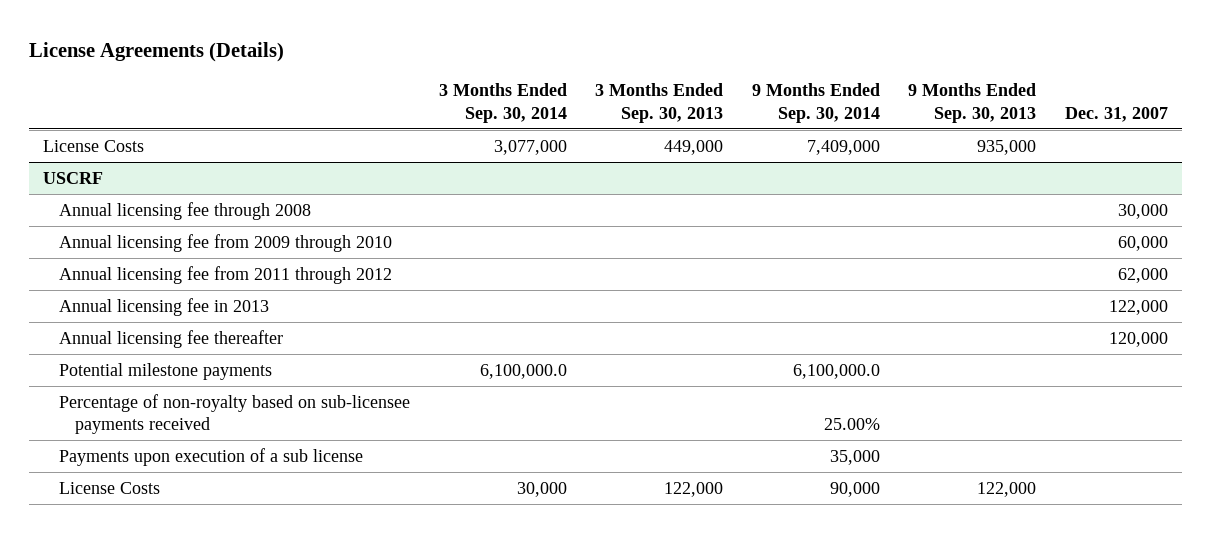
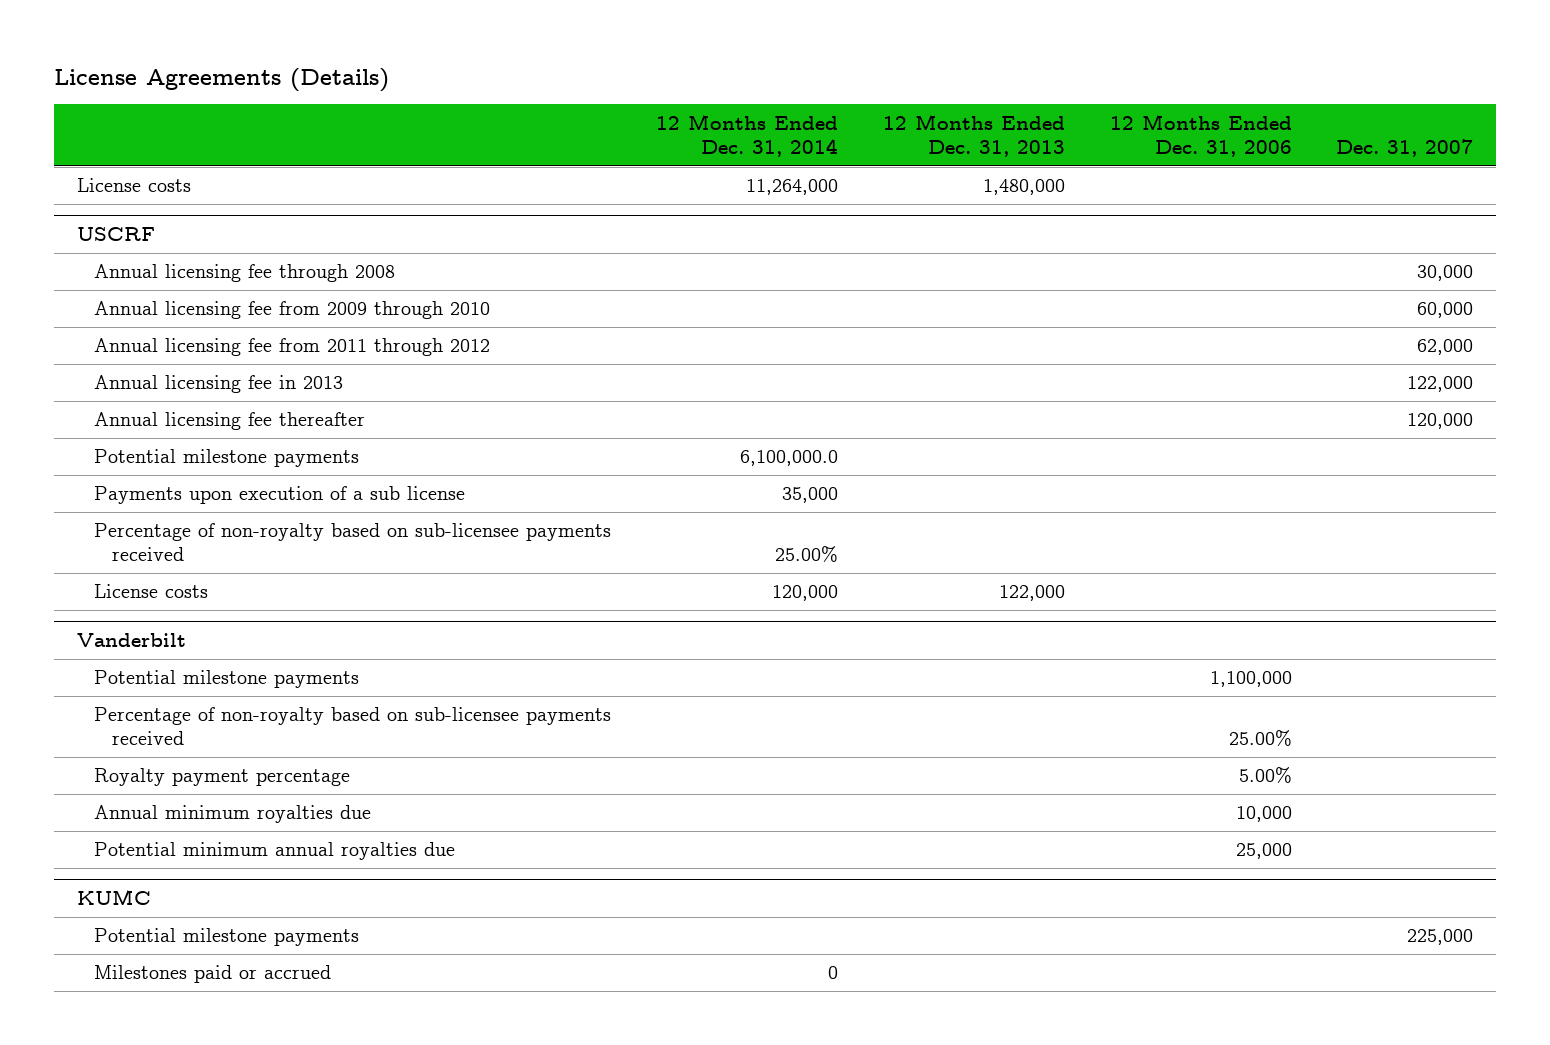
- | 3 Months Ended Sep. 30, 2014 | 3 Months Ended Sep. 30, 2013 | 9 Months Ended Sep. 30, 2014 | 9 Months Ended Sep. 30, 2013 | Dec. 31, 2007
+ | 12 Months Ended Dec. 31, 2014 | 12 Months Ended Dec. 31, 2013 | 12 Months Ended Dec. 31, 2006 | Dec. 31, 2007
- License Costs | 3,077,000 | 449,000 | 7,409,000 | 935,000 |
+ License costs | 11,264,000 | 1,480,000 | |
@ USCRF
- License Costs | 30,000 | 122,000 | 90,000 | 122,000 |
moved down: Percentage of non-royalty based on sub-licensee payments received | 25.00% | | |
+ License costs | 120,000 | 122,000 | |
+ Vanderbilt
+ Potential milestone payments | | | 1,100,000 |
+ Percentage of non-royalty based on sub-licensee payments received | | | 25.00% |
+ Royalty payment percentage | | | 5.00% |
+ Annual minimum royalties due | | | 10,000 |
+ Potential minimum annual royalties due | | | 25,000 |
+ KUMC
+ Potential milestone payments | | | | 225,000
+ Milestones paid or accrued | 0 | | |

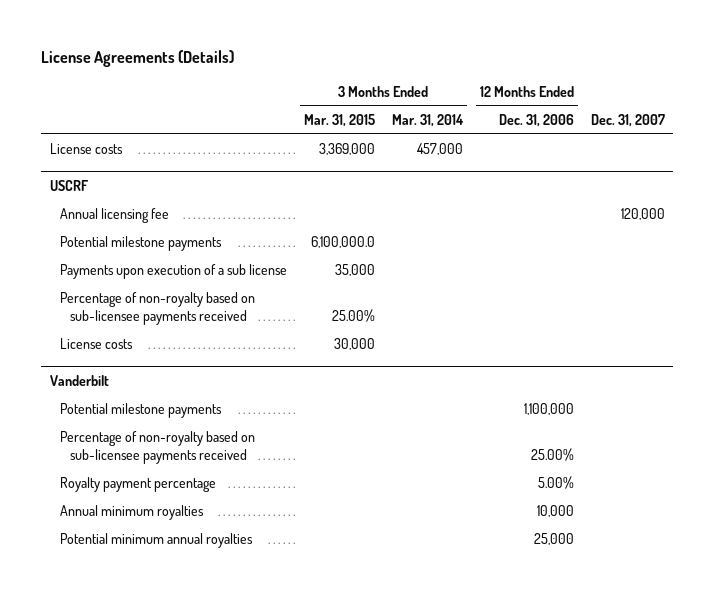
- | 12 Months Ended Dec. 31, 2014 | 12 Months Ended Dec. 31, 2013 | 12 Months Ended Dec. 31, 2006 | Dec. 31, 2007
+ | 3 Months Ended Mar. 31, 2015 | 3 Months Ended Mar. 31, 2014 | 12 Months Ended Dec. 31, 2006 | Dec. 31, 2007
@ USCRF
- Annual licensing fee through 2008 | | | | 30,000
- Annual licensing fee from 2009 through 2010 | | | | 60,000
- Annual licensing fee from 2011 through 2012 | | | | 62,000
- Annual licensing fee in 2013 | | | | 122,000
- Annual licensing fee thereafter | | | | 120,000
+ Annual licensing fee | | | | 120,000
@ Vanderbilt
- Annual minimum royalties due | | | 10,000 |
- Potential minimum annual royalties due | | | 25,000 |
- KUMC
- Potential milestone payments | | | | 225,000
- Milestones paid or accrued | 0 | | |
@ Vanderbilt
+ Annual minimum royalties | | | 10,000 |
+ Potential minimum annual royalties | | | 25,000 |

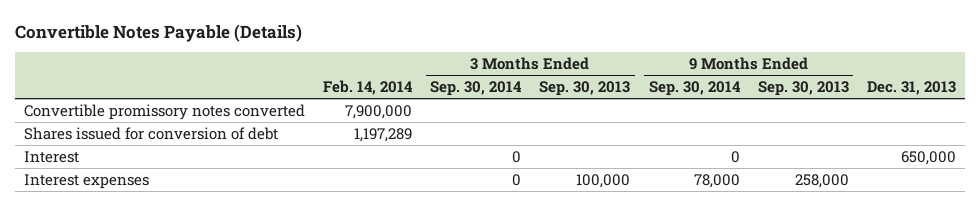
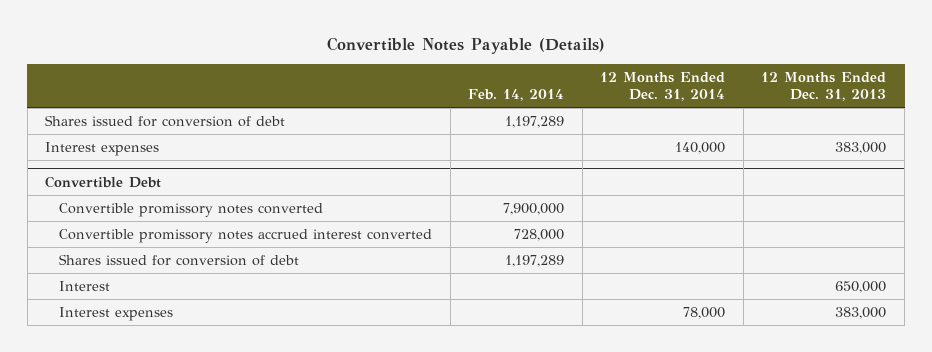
- | Feb. 14, 2014 | 3 Months Ended Sep. 30, 2014 | 3 Months Ended Sep. 30, 2013 | 9 Months Ended Sep. 30, 2014 | 9 Months Ended Sep. 30, 2013 | Dec. 31, 2013
+ | Feb. 14, 2014 | 12 Months Ended Dec. 31, 2014 | 12 Months Ended Dec. 31, 2013
- Convertible promissory notes converted | 7,900,000 | | | | |
- Interest | | 0 | | 0 | | 650,000
+ Convertible Debt
+ Convertible promissory notes converted | 7,900,000 | |
+ Convertible promissory notes accrued interest converted | 728,000 | |
+ Shares issued for conversion of debt | 1,197,289 | |
+ Interest | | | 650,000
+ Interest expenses | | 78,000 | 383,000

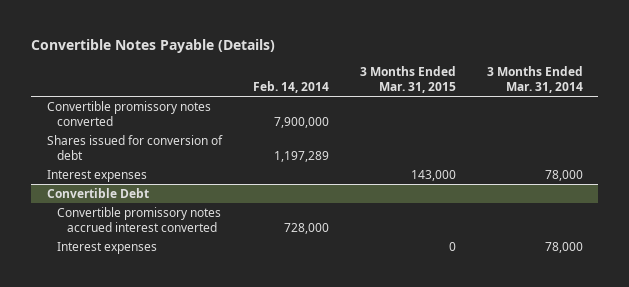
- | Feb. 14, 2014 | 12 Months Ended Dec. 31, 2014 | 12 Months Ended Dec. 31, 2013
+ | Feb. 14, 2014 | 3 Months Ended Mar. 31, 2015 | 3 Months Ended Mar. 31, 2014
+ Convertible promissory notes converted | 7,900,000 | |
@ Convertible Debt
- Convertible promissory notes converted | 7,900,000 | |
- Shares issued for conversion of debt | 1,197,289 | |
- Interest | | | 650,000

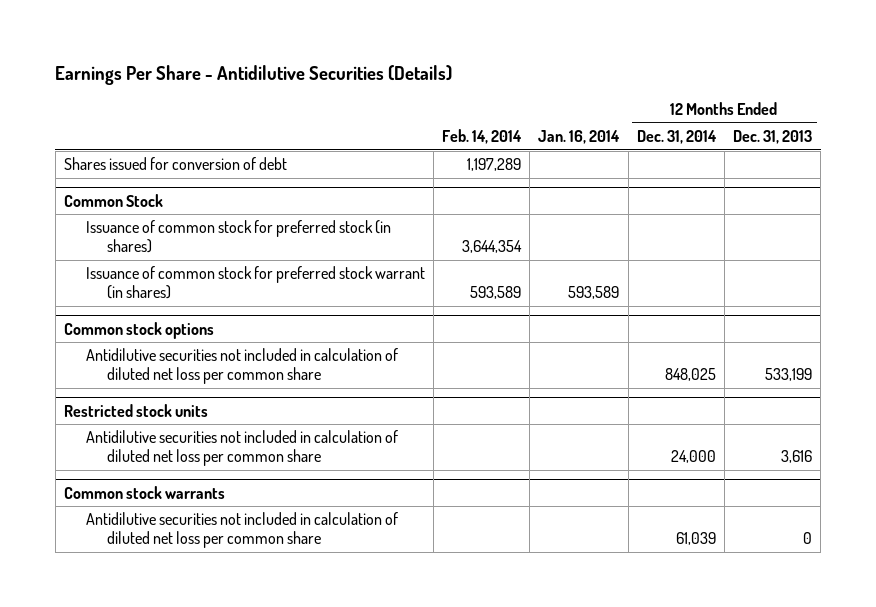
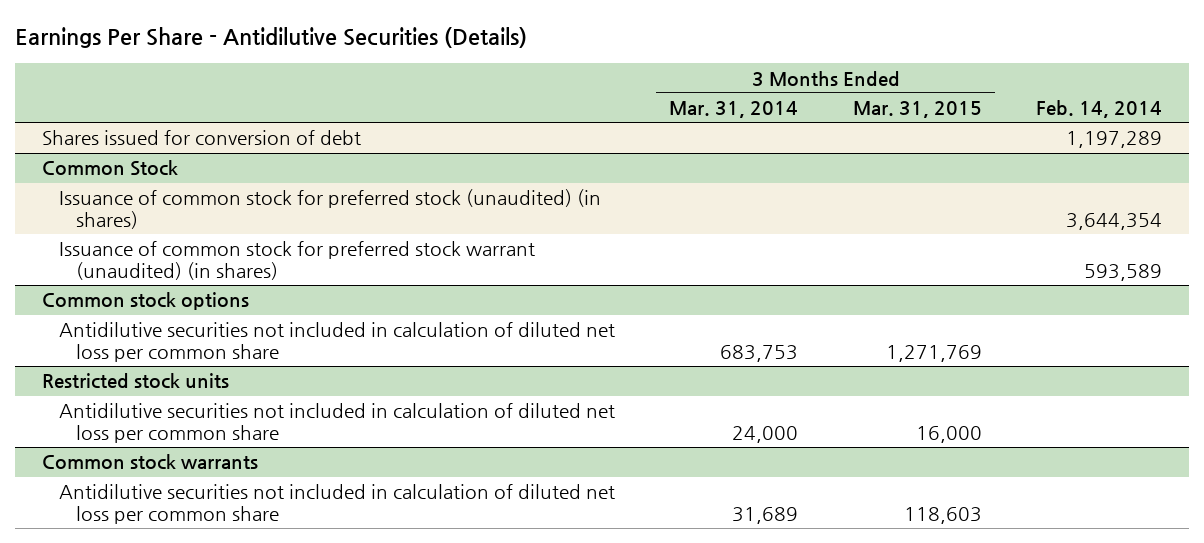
- | Feb. 14, 2014 | Jan. 16, 2014 | 12 Months Ended Dec. 31, 2014 | 12 Months Ended Dec. 31, 2013
+ | 3 Months Ended Mar. 31, 2014 | 3 Months Ended Mar. 31, 2015 | Feb. 14, 2014
@ Common Stock
- Issuance of common stock for preferred stock (in shares) | 3,644,354 | | |
- Issuance of common stock for preferred stock warrant (in shares) | 593,589 | 593,589 | |
+ Issuance of common stock for preferred stock (unaudited) (in shares) | | | 3,644,354
+ Issuance of common stock for preferred stock warrant (unaudited) (in shares) | | | 593,589

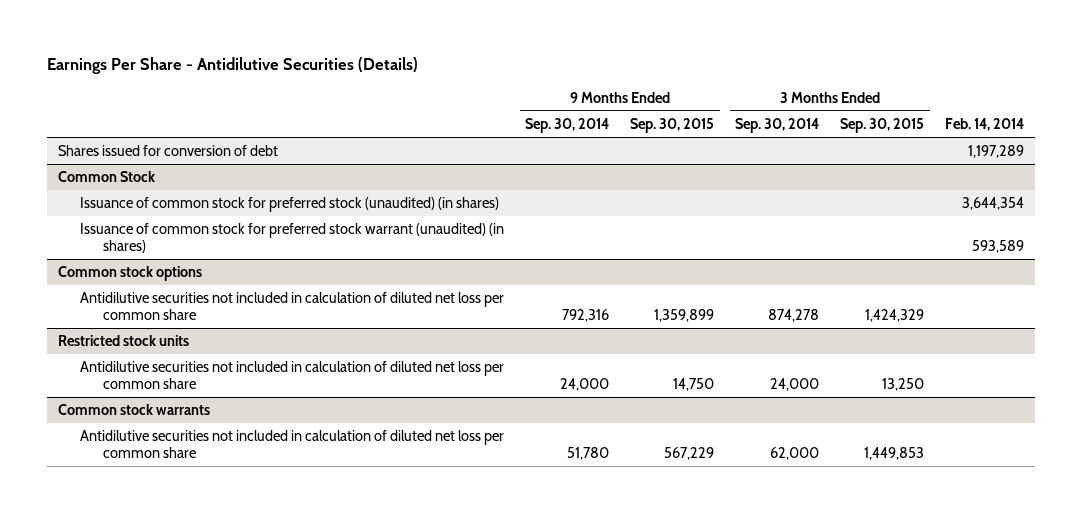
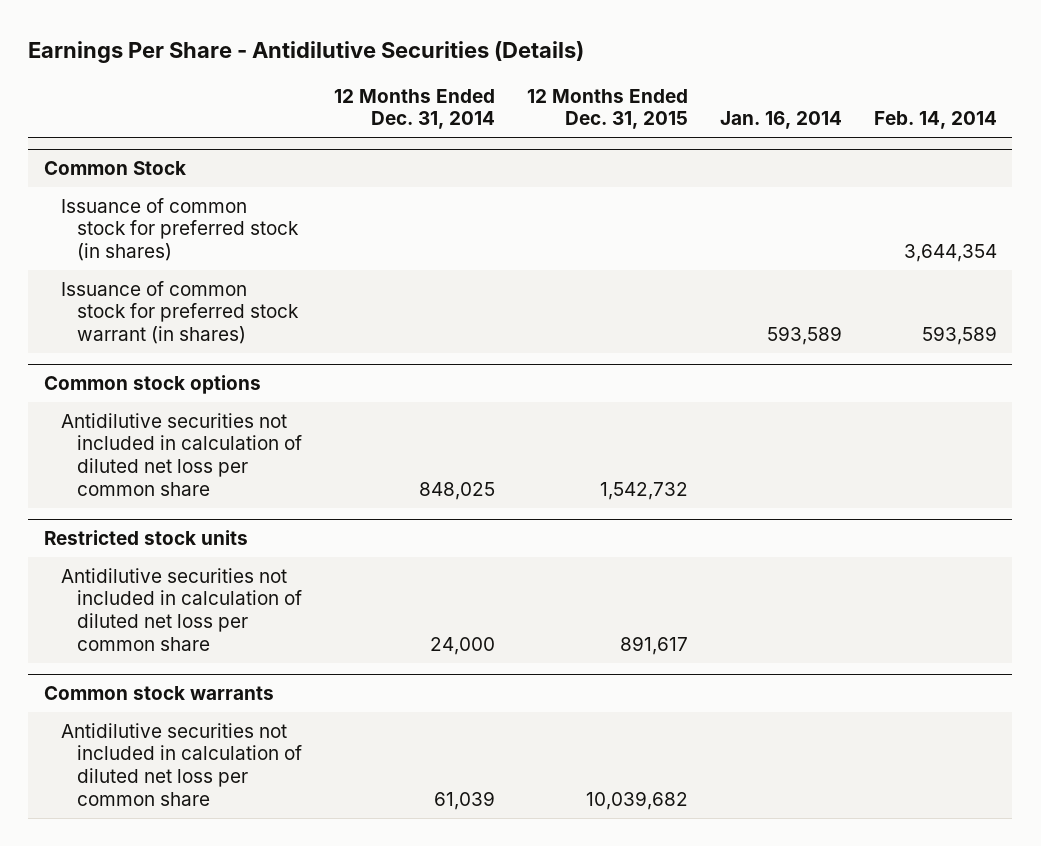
- | 9 Months Ended Sep. 30, 2014 | 9 Months Ended Sep. 30, 2015 | 3 Months Ended Sep. 30, 2014 | 3 Months Ended Sep. 30, 2015 | Feb. 14, 2014
+ | 12 Months Ended Dec. 31, 2014 | 12 Months Ended Dec. 31, 2015 | Jan. 16, 2014 | Feb. 14, 2014
- Shares issued for conversion of debt | | | | | 1,197,289
@ Common Stock
- Issuance of common stock for preferred stock (unaudited) (in shares) | | | | | 3,644,354
- Issuance of common stock for preferred stock warrant (unaudited) (in shares) | | | | | 593,589
+ Issuance of common stock for preferred stock (in shares) | | | | 3,644,354
+ Issuance of common stock for preferred stock warrant (in shares) | | | 593,589 | 593,589

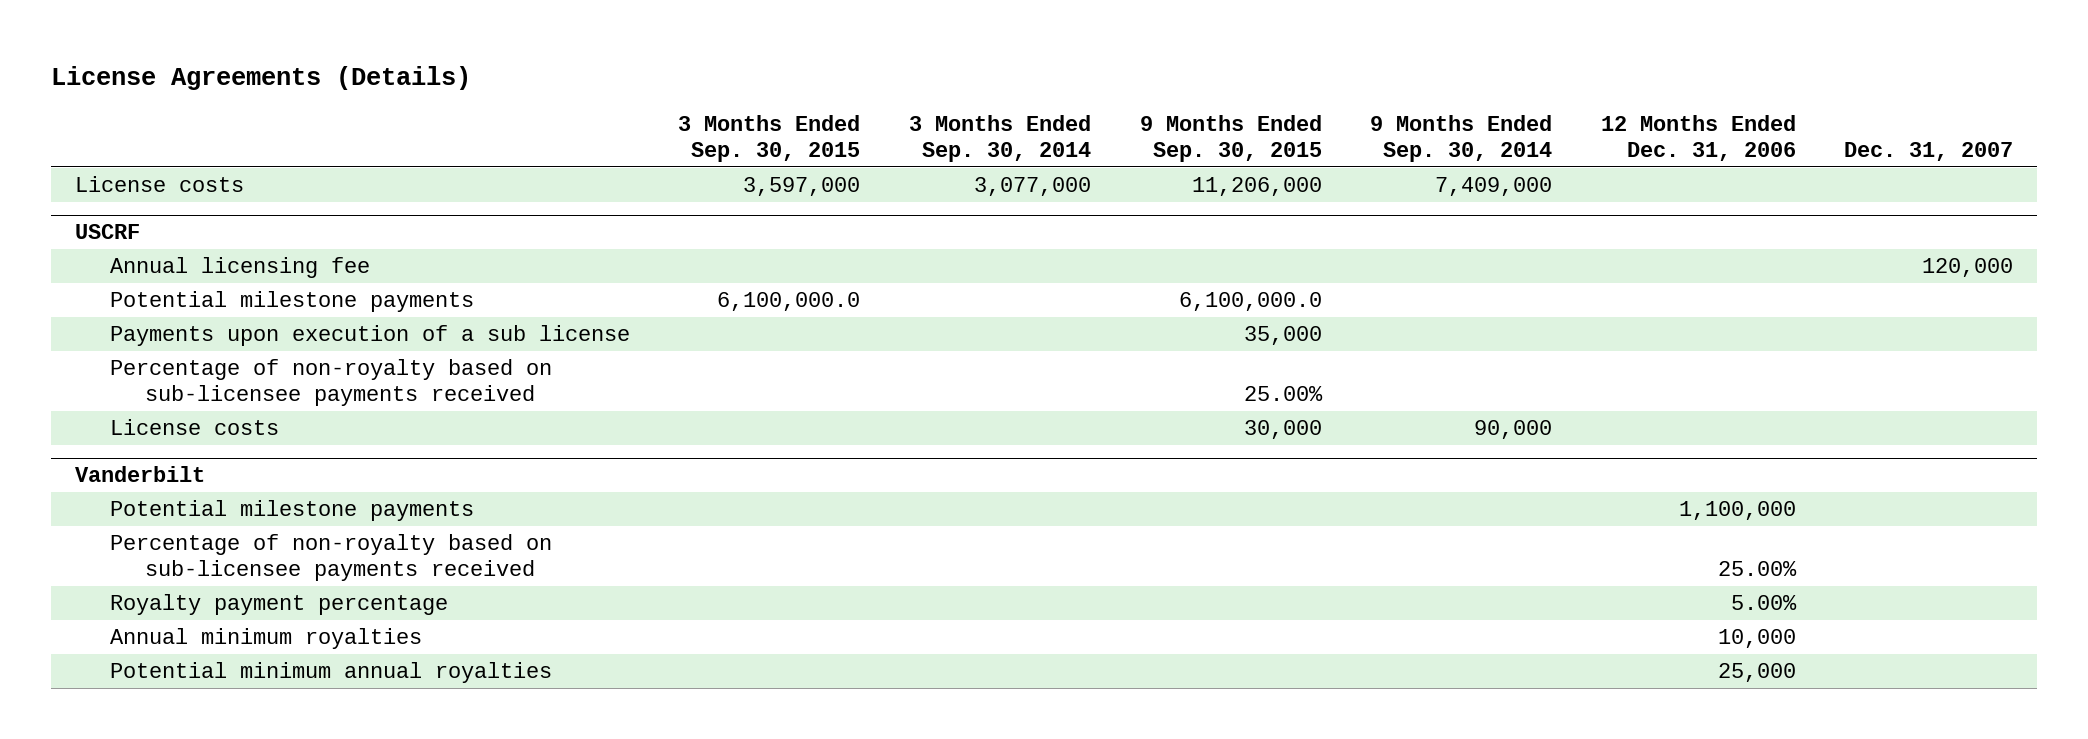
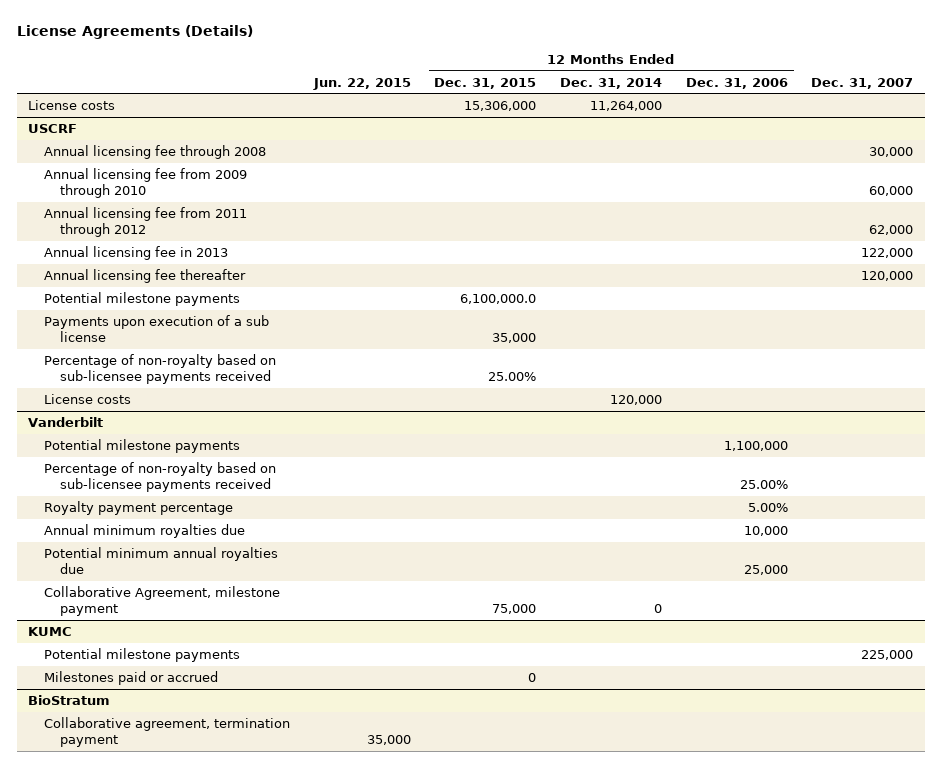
- | 3 Months Ended Sep. 30, 2015 | 3 Months Ended Sep. 30, 2014 | 9 Months Ended Sep. 30, 2015 | 9 Months Ended Sep. 30, 2014 | 12 Months Ended Dec. 31, 2006 | Dec. 31, 2007
+ | Jun. 22, 2015 | 12 Months Ended Dec. 31, 2015 | 12 Months Ended Dec. 31, 2014 | 12 Months Ended Dec. 31, 2006 | Dec. 31, 2007
@ USCRF
- Annual licensing fee | | | | | | 120,000
+ Annual licensing fee through 2008 | | | | | 30,000
+ Annual licensing fee from 2009 through 2010 | | | | | 60,000
+ Annual licensing fee from 2011 through 2012 | | | | | 62,000
+ Annual licensing fee in 2013 | | | | | 122,000
+ Annual licensing fee thereafter | | | | | 120,000
@ Vanderbilt
- Annual minimum royalties | | | | | 10,000 |
- Potential minimum annual royalties | | | | | 25,000 |
+ Annual minimum royalties due | | | | 10,000 |
+ Potential minimum annual royalties due | | | | 25,000 |
+ Collaborative Agreement, milestone payment | | 75,000 | 0 | |
+ KUMC
+ Potential milestone payments | | | | | 225,000
+ Milestones paid or accrued | | 0 | | |
+ BioStratum
+ Collaborative agreement, termination payment | 35,000 | | | |

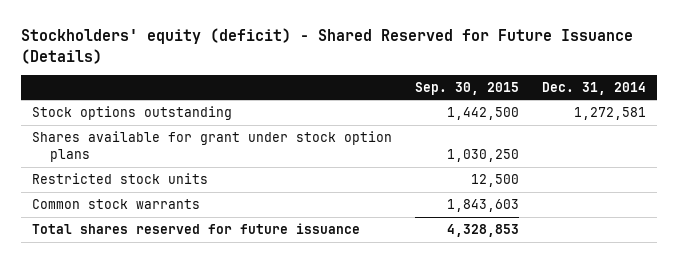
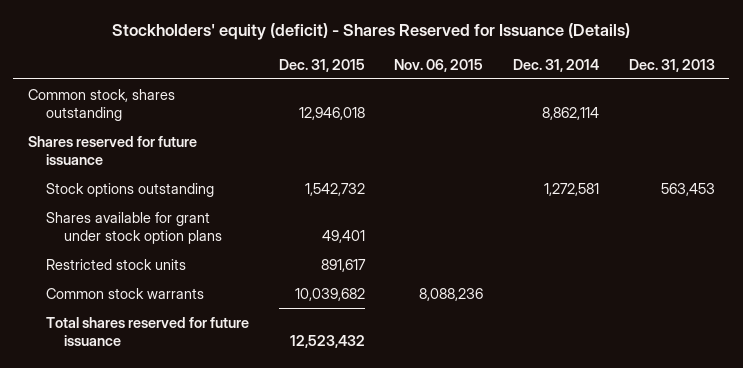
- Stockholders' equity (deficit) - Shared Reserved for Future Issuance (Details)
+ Stockholders' equity (deficit) - Shares Reserved for Issuance (Details)
- | Sep. 30, 2015 | Dec. 31, 2014
+ | Dec. 31, 2015 | Nov. 06, 2015 | Dec. 31, 2014 | Dec. 31, 2013
+ Common stock, shares outstanding | 12,946,018 | | 8,862,114 |
+ Shares reserved for future issuance

